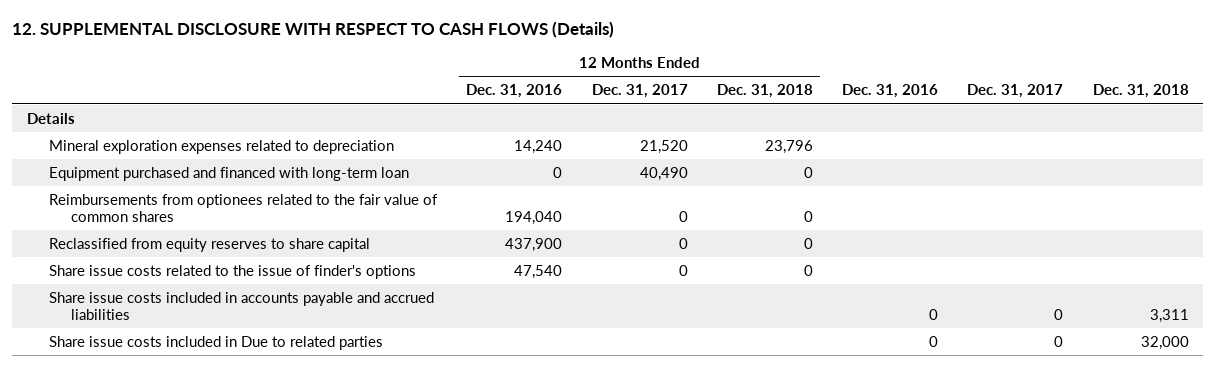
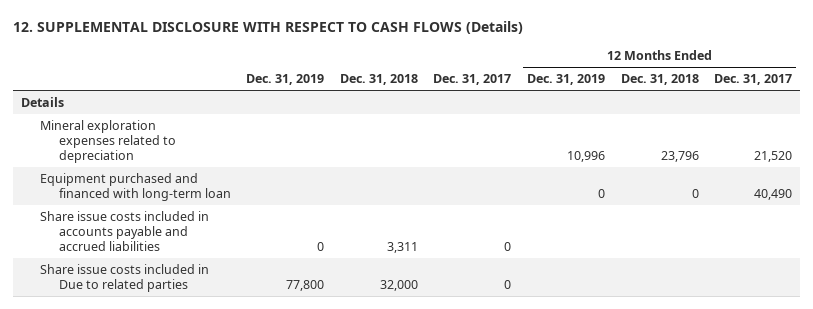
- | 12 Months Ended Dec. 31, 2016 | 12 Months Ended Dec. 31, 2017 | 12 Months Ended Dec. 31, 2018 | Dec. 31, 2016 | Dec. 31, 2017 | Dec. 31, 2018
+ | Dec. 31, 2019 | Dec. 31, 2018 | Dec. 31, 2017 | 12 Months Ended Dec. 31, 2019 | 12 Months Ended Dec. 31, 2018 | 12 Months Ended Dec. 31, 2017
- Reimbursements from optionees related to the fair value of common shares | 194,040 | 0 | 0 | | |
- Reclassified from equity reserves to share capital | 437,900 | 0 | 0 | | |
- Share issue costs related to the issue of finder's options | 47,540 | 0 | 0 | | |

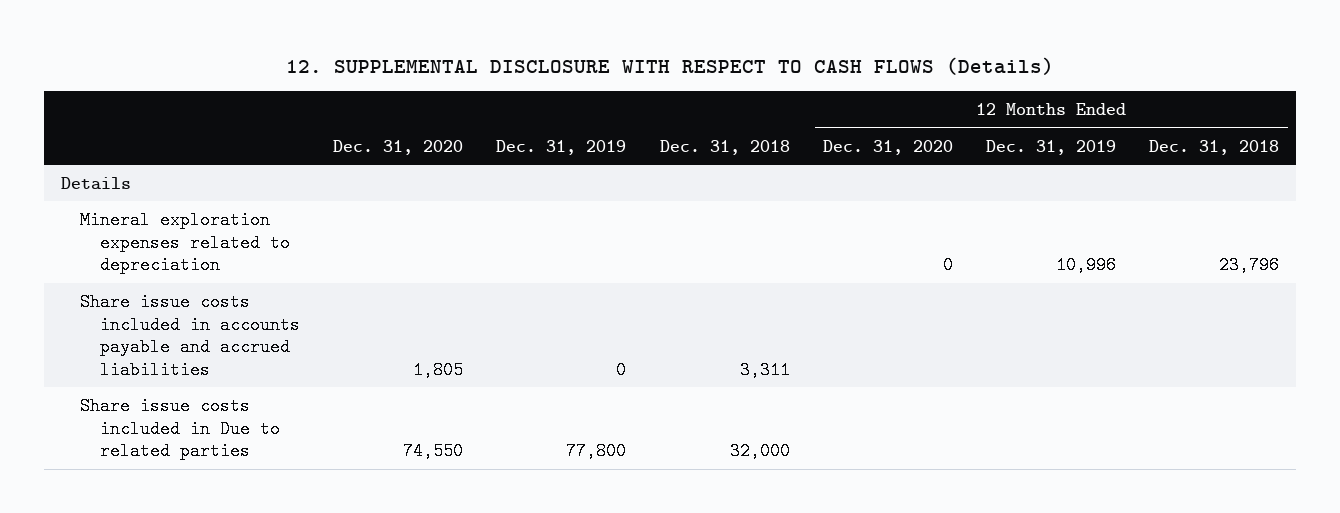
- | Dec. 31, 2019 | Dec. 31, 2018 | Dec. 31, 2017 | 12 Months Ended Dec. 31, 2019 | 12 Months Ended Dec. 31, 2018 | 12 Months Ended Dec. 31, 2017
+ | Dec. 31, 2020 | Dec. 31, 2019 | Dec. 31, 2018 | 12 Months Ended Dec. 31, 2020 | 12 Months Ended Dec. 31, 2019 | 12 Months Ended Dec. 31, 2018
- Equipment purchased and financed with long-term loan | | | | 0 | 0 | 40,490

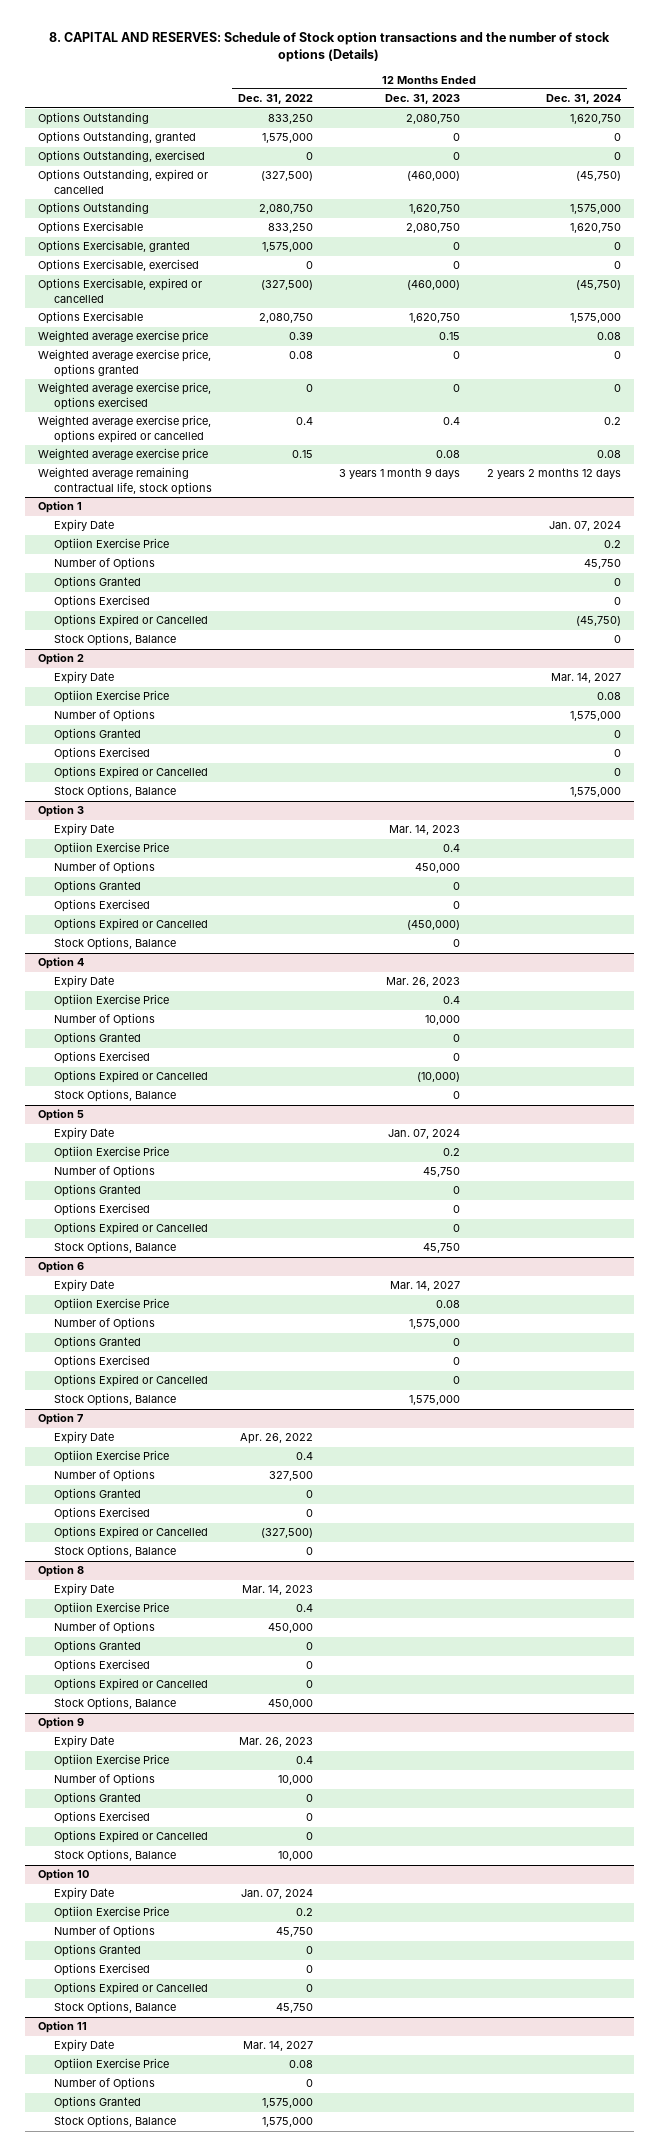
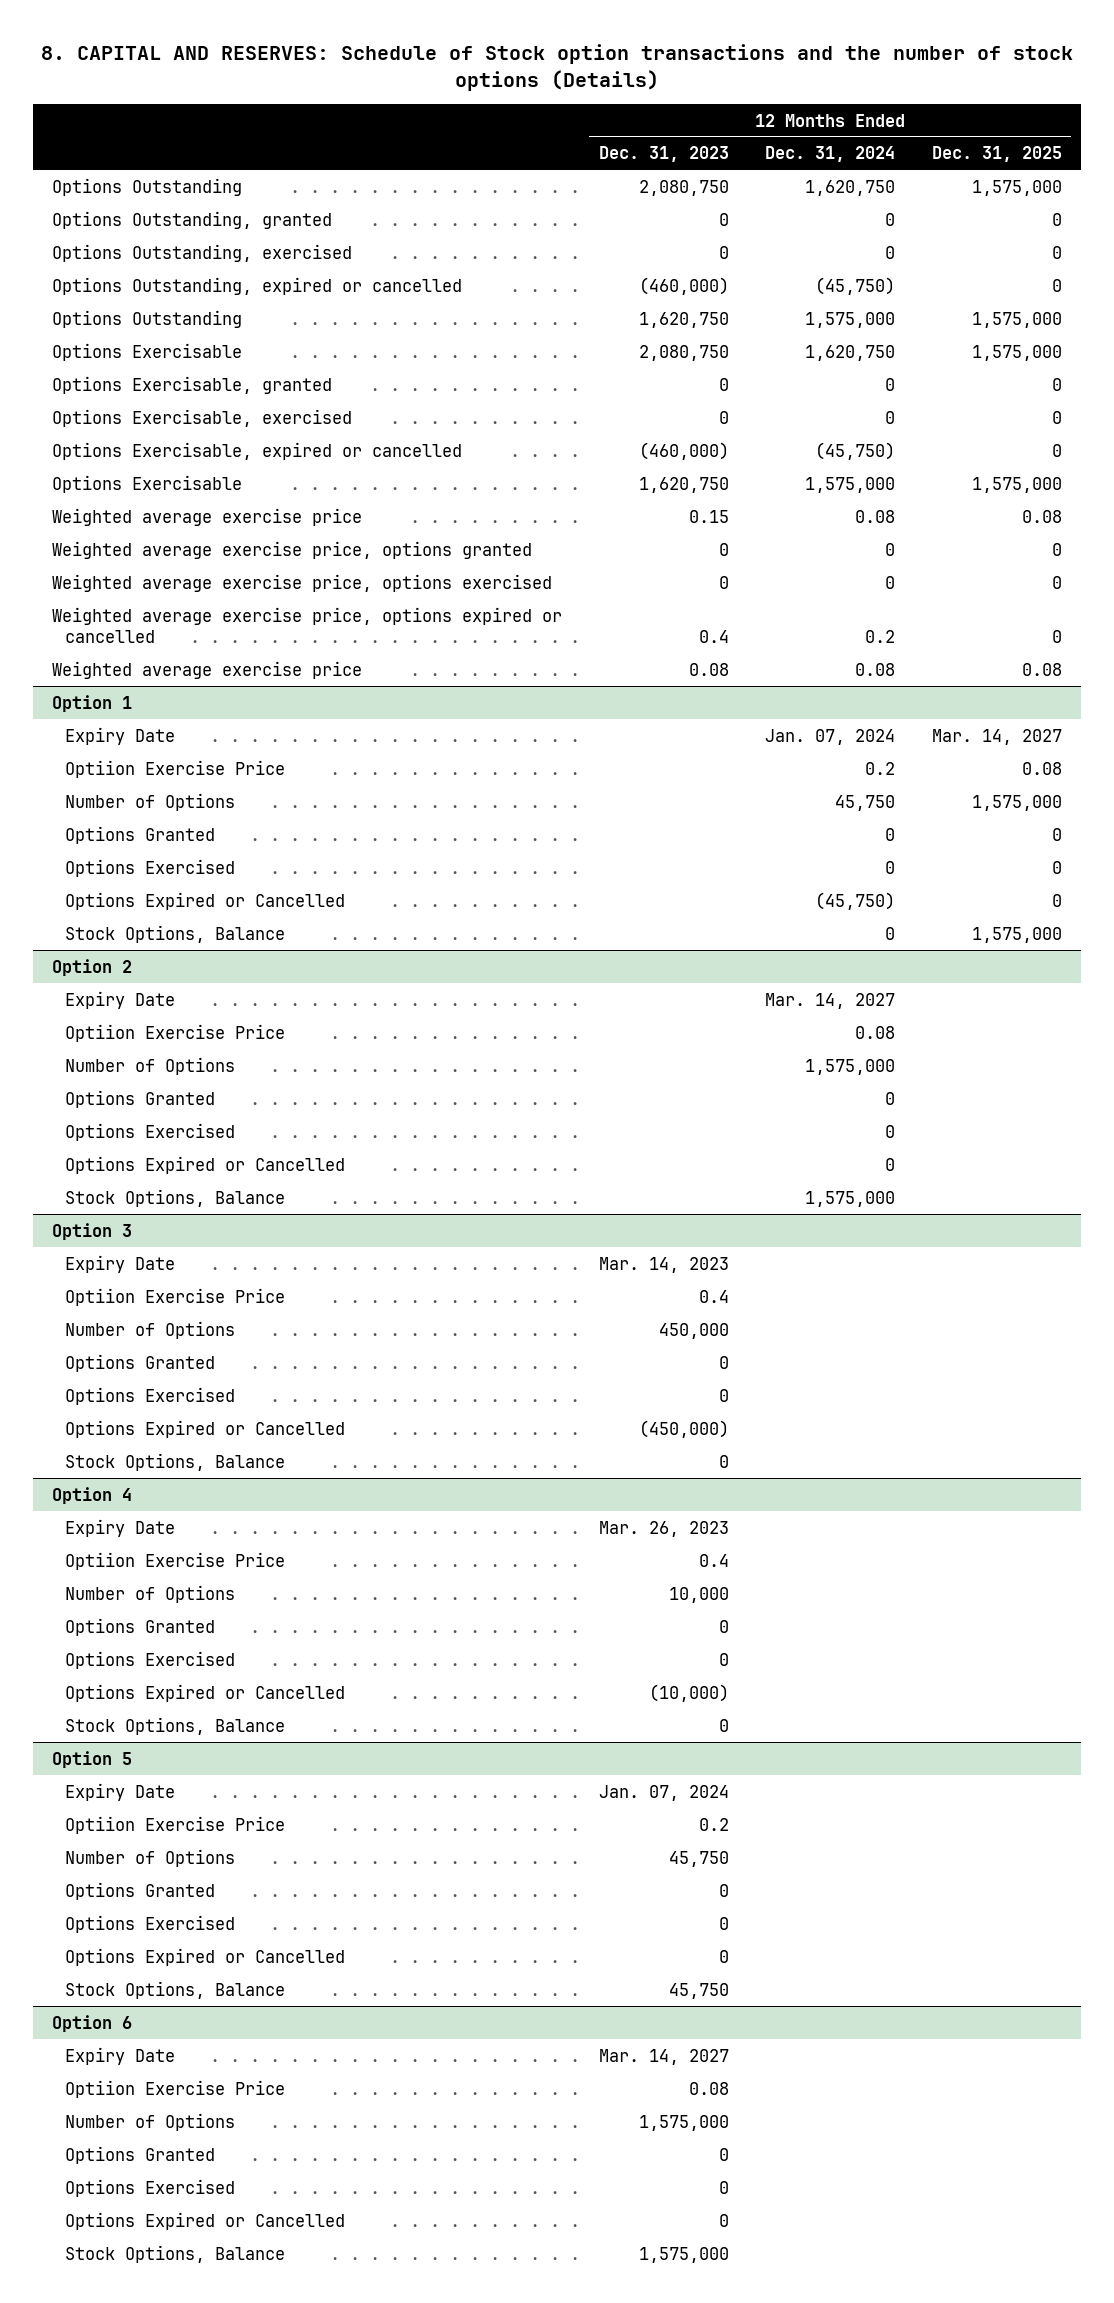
- | 12 Months Ended Dec. 31, 2022 | 12 Months Ended Dec. 31, 2023 | 12 Months Ended Dec. 31, 2024
+ | 12 Months Ended Dec. 31, 2023 | 12 Months Ended Dec. 31, 2024 | 12 Months Ended Dec. 31, 2025
- Weighted average remaining contractual life, stock options | | 3 years 1 month 9 days | 2 years 2 months 12 days
- Option 7
- Expiry Date | Apr. 26, 2022 | |
- Optiion Exercise Price | 0.4 | |
- Number of Options | 327,500 | |
- Options Granted | 0 | |
- Options Exercised | 0 | |
- Options Expired or Cancelled | (327,500) | |
- Stock Options, Balance | 0 | |
- Option 8
- Expiry Date | Mar. 14, 2023 | |
- Optiion Exercise Price | 0.4 | |
- Number of Options | 450,000 | |
- Options Granted | 0 | |
- Options Exercised | 0 | |
- Options Expired or Cancelled | 0 | |
- Stock Options, Balance | 450,000 | |
- Option 9
- Expiry Date | Mar. 26, 2023 | |
- Optiion Exercise Price | 0.4 | |
- Number of Options | 10,000 | |
- Options Granted | 0 | |
- Options Exercised | 0 | |
- Options Expired or Cancelled | 0 | |
- Stock Options, Balance | 10,000 | |
- Option 10
- Expiry Date | Jan. 07, 2024 | |
- Optiion Exercise Price | 0.2 | |
- Number of Options | 45,750 | |
- Options Granted | 0 | |
- Options Exercised | 0 | |
- Options Expired or Cancelled | 0 | |
- Stock Options, Balance | 45,750 | |
- Option 11
- Expiry Date | Mar. 14, 2027 | |
- Optiion Exercise Price | 0.08 | |
- Number of Options | 0 | |
- Options Granted | 1,575,000 | |
- Stock Options, Balance | 1,575,000 | |

